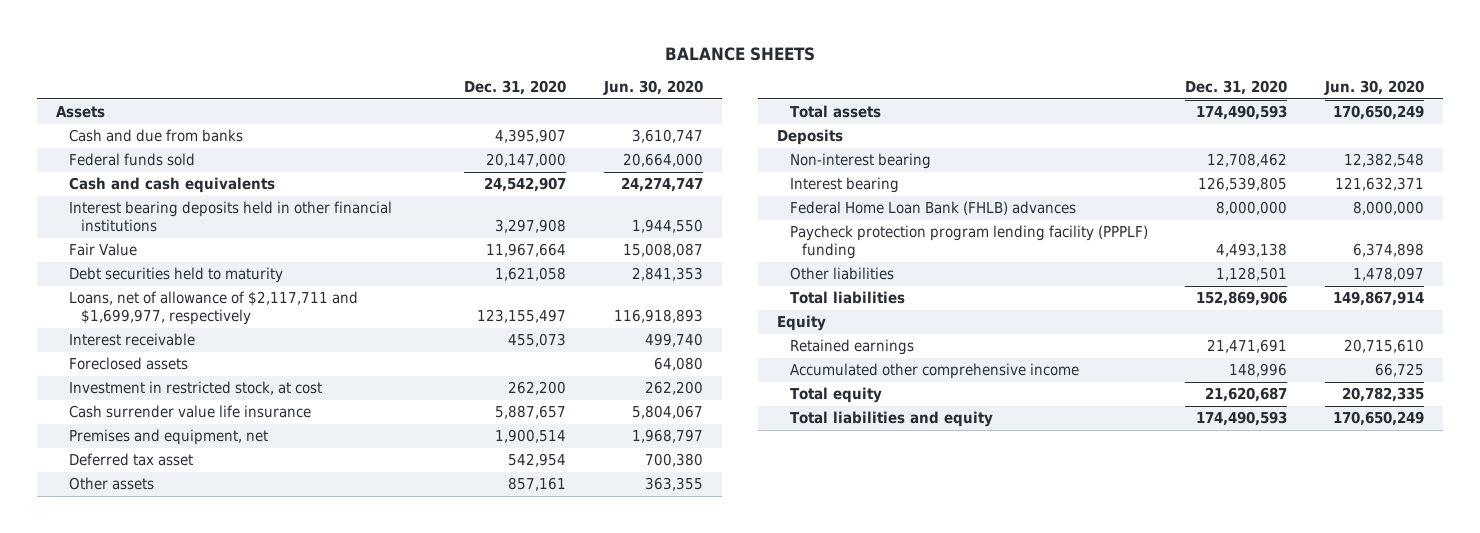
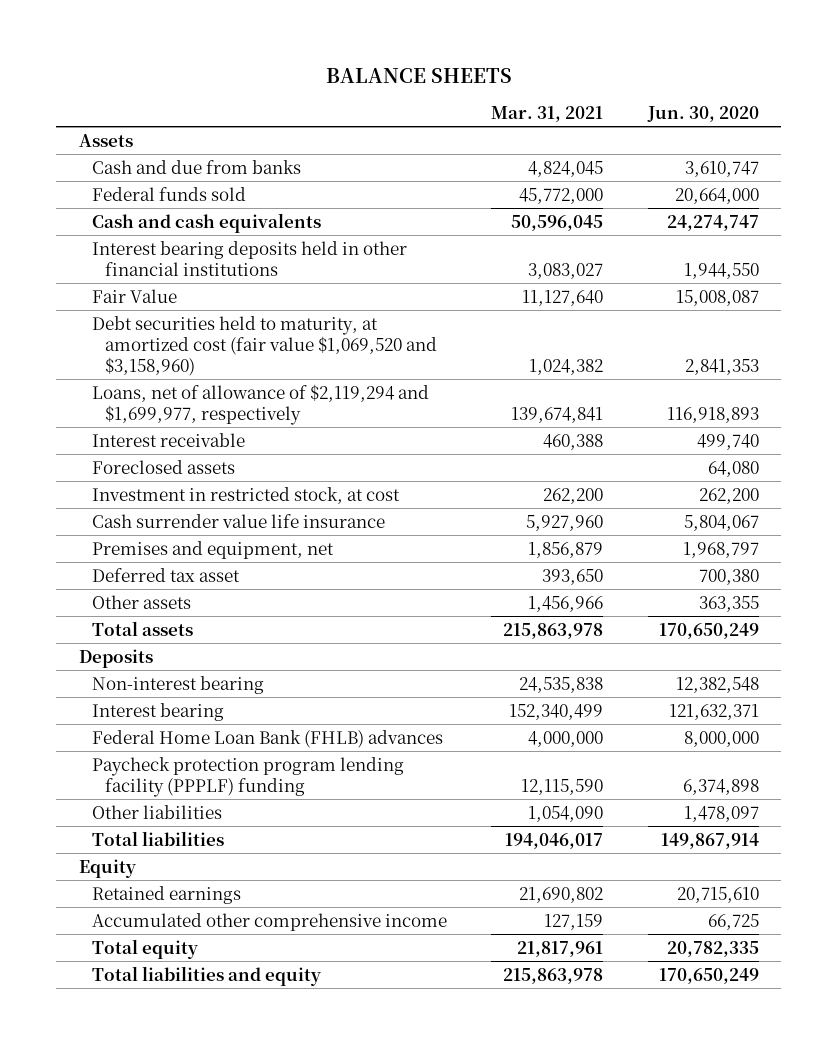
- | Dec. 31, 2020 | Jun. 30, 2020
+ | Mar. 31, 2021 | Jun. 30, 2020
- Debt securities held to maturity | 1,621,058 | 2,841,353
- Loans, net of allowance of $2,117,711 and $1,699,977, respectively | 123,155,497 | 116,918,893
+ Debt securities held to maturity, at amortized cost (fair value $1,069,520 and $3,158,960) | 1,024,382 | 2,841,353
+ Loans, net of allowance of $2,119,294 and $1,699,977, respectively | 139,674,841 | 116,918,893

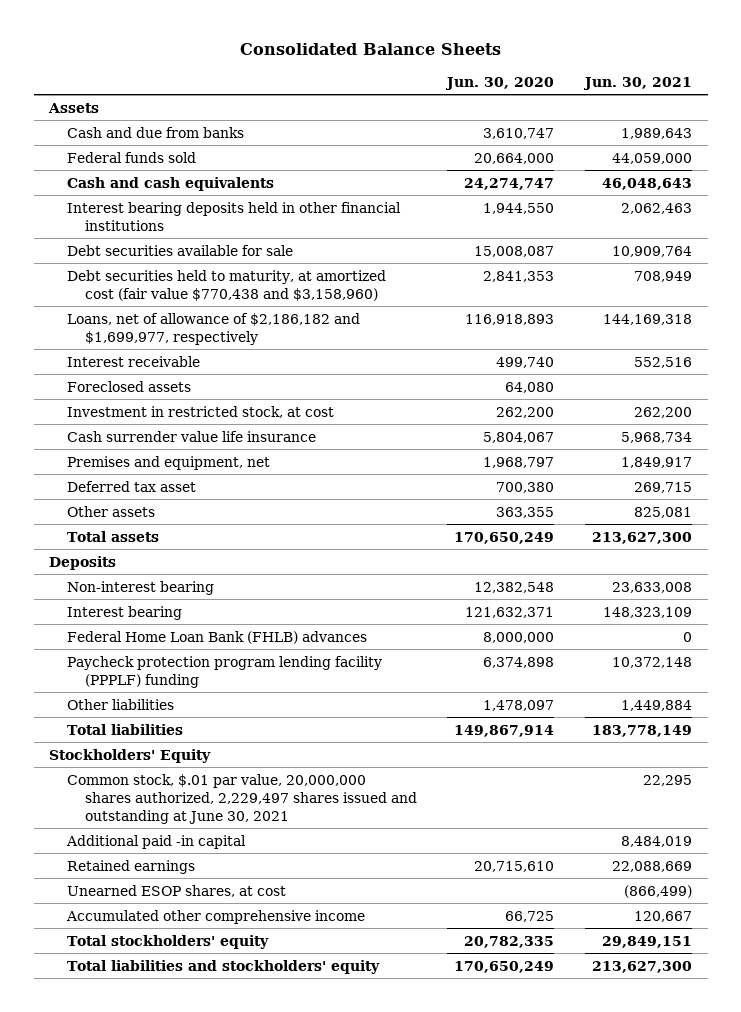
- BALANCE SHEETS
+ Consolidated Balance Sheets
- | Mar. 31, 2021 | Jun. 30, 2020
+ | Jun. 30, 2020 | Jun. 30, 2021
- Fair Value | 11,127,640 | 15,008,087
- Debt securities held to maturity, at amortized cost (fair value $1,069,520 and $3,158,960) | 1,024,382 | 2,841,353
- Loans, net of allowance of $2,119,294 and $1,699,977, respectively | 139,674,841 | 116,918,893
+ Debt securities available for sale | 15,008,087 | 10,909,764
+ Debt securities held to maturity, at amortized cost (fair value $770,438 and $3,158,960) | 2,841,353 | 708,949
+ Loans, net of allowance of $2,186,182 and $1,699,977, respectively | 116,918,893 | 144,169,318
- Equity
+ Stockholders' Equity
+ Common stock, $.01 par value, 20,000,000 shares authorized, 2,229,497 shares issued and outstanding at June 30, 2021 | | 22,295
+ Additional paid -in capital | | 8,484,019
+ Unearned ESOP shares, at cost | | (866,499)
- Total equity | 21,817,961 | 20,782,335
- Total liabilities and equity | 215,863,978 | 170,650,249
+ Total stockholders' equity | 20,782,335 | 29,849,151
+ Total liabilities and stockholders' equity | 170,650,249 | 213,627,300

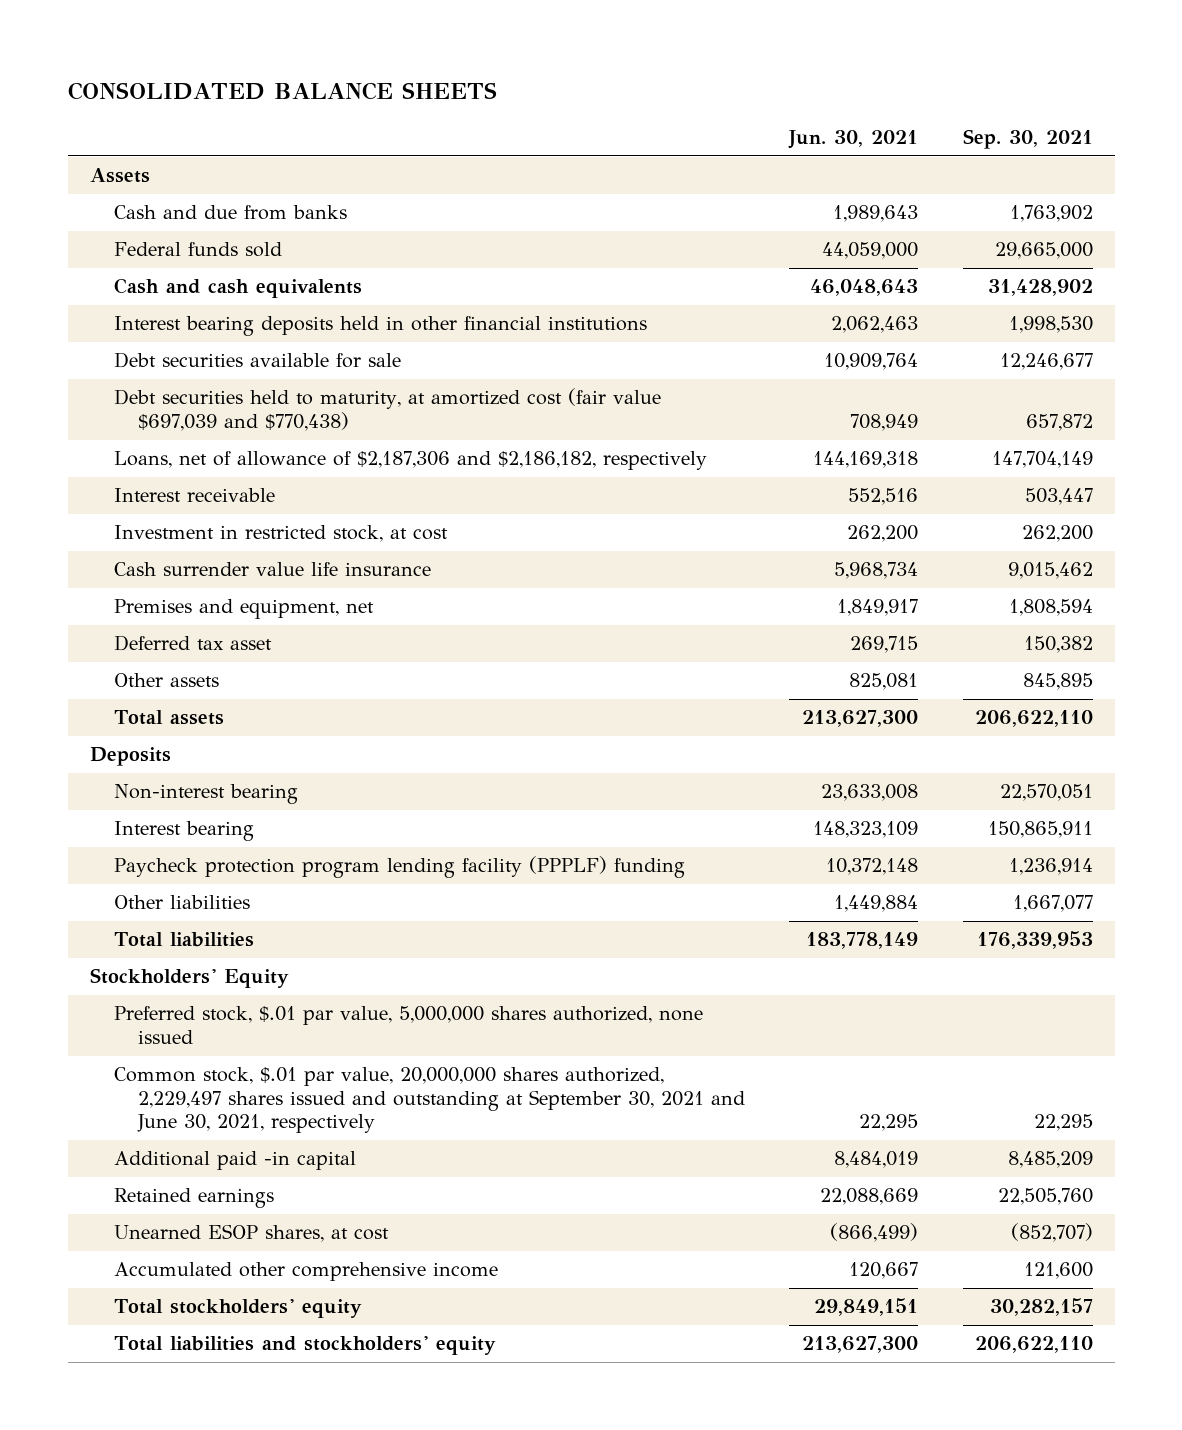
- Consolidated Balance Sheets
+ CONSOLIDATED BALANCE SHEETS
- | Jun. 30, 2020 | Jun. 30, 2021
+ | Jun. 30, 2021 | Sep. 30, 2021
- Debt securities held to maturity, at amortized cost (fair value $770,438 and $3,158,960) | 2,841,353 | 708,949
- Loans, net of allowance of $2,186,182 and $1,699,977, respectively | 116,918,893 | 144,169,318
+ Debt securities held to maturity, at amortized cost (fair value $697,039 and $770,438) | 708,949 | 657,872
+ Loans, net of allowance of $2,187,306 and $2,186,182, respectively | 144,169,318 | 147,704,149
- Foreclosed assets | 64,080 |
- Federal Home Loan Bank (FHLB) advances | 8,000,000 | 0
- Common stock, $.01 par value, 20,000,000 shares authorized, 2,229,497 shares issued and outstanding at June 30, 2021 | | 22,295
+ Preferred stock, $.01 par value, 5,000,000 shares authorized, none issued
+ Common stock, $.01 par value, 20,000,000 shares authorized, 2,229,497 shares issued and outstanding at September 30, 2021 and June 30, 2021, respectively | 22,295 | 22,295

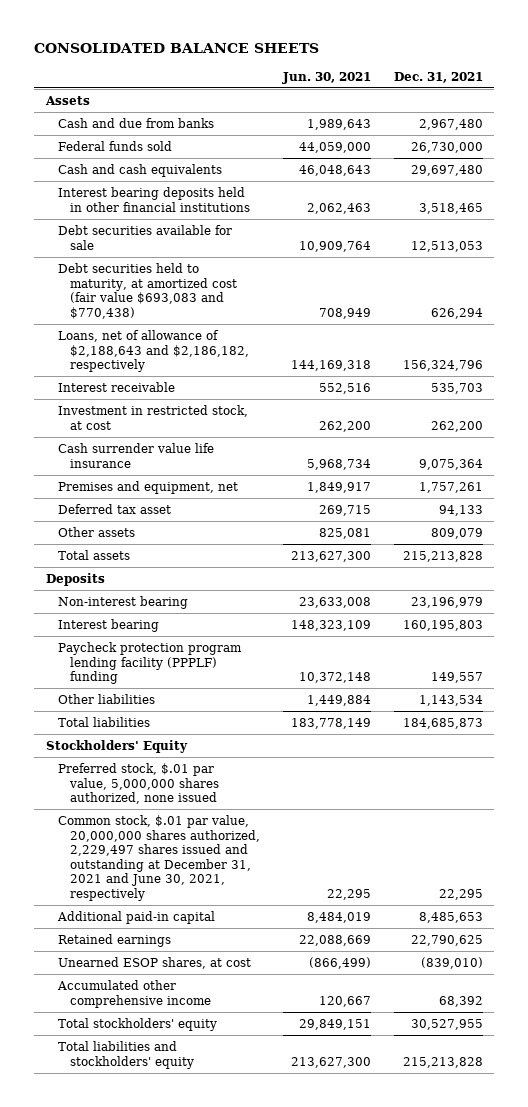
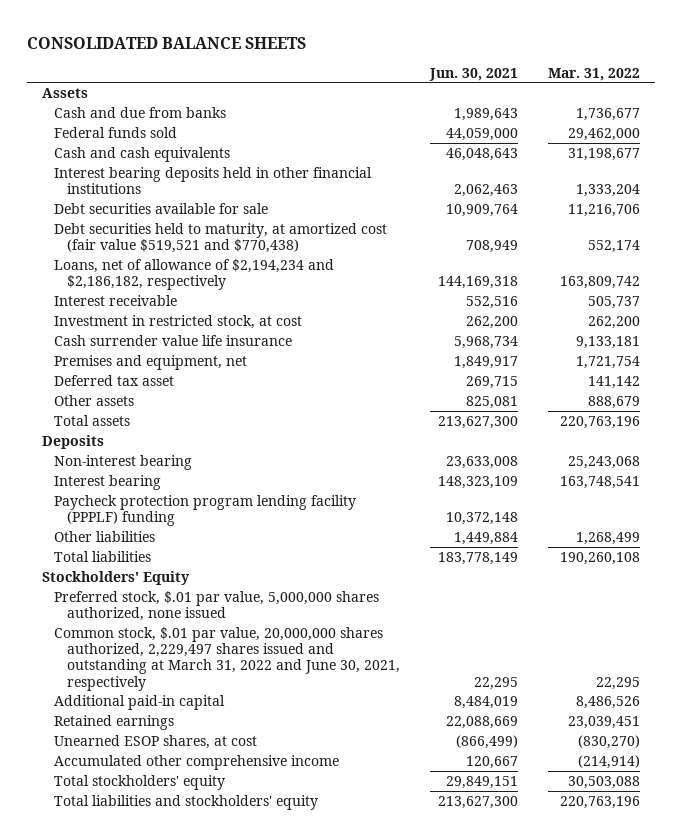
- | Jun. 30, 2021 | Dec. 31, 2021
+ | Jun. 30, 2021 | Mar. 31, 2022
- Debt securities held to maturity, at amortized cost (fair value $693,083 and $770,438) | 708,949 | 626,294
- Loans, net of allowance of $2,188,643 and $2,186,182, respectively | 144,169,318 | 156,324,796
+ Debt securities held to maturity, at amortized cost (fair value $519,521 and $770,438) | 708,949 | 552,174
+ Loans, net of allowance of $2,194,234 and $2,186,182, respectively | 144,169,318 | 163,809,742
- Common stock, $.01 par value, 20,000,000 shares authorized, 2,229,497 shares issued and outstanding at December 31, 2021 and June 30, 2021, respectively | 22,295 | 22,295
+ Common stock, $.01 par value, 20,000,000 shares authorized, 2,229,497 shares issued and outstanding at March 31, 2022 and June 30, 2021, respectively | 22,295 | 22,295

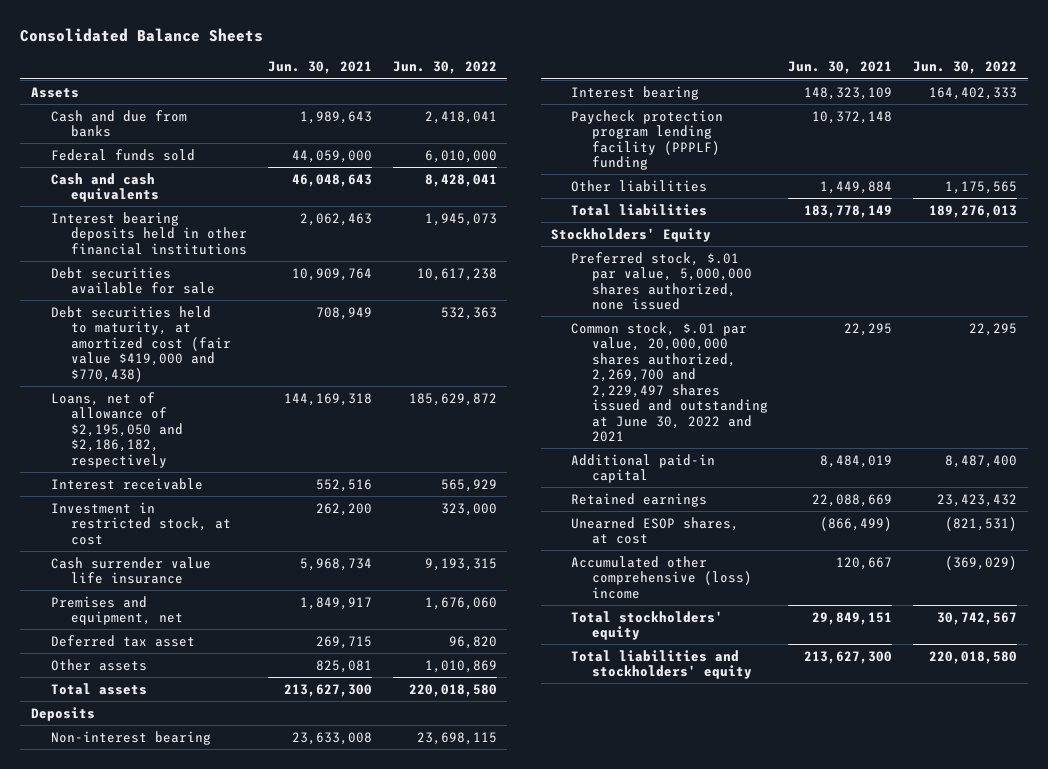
- CONSOLIDATED BALANCE SHEETS
+ Consolidated Balance Sheets
- | Jun. 30, 2021 | Mar. 31, 2022
+ | Jun. 30, 2021 | Jun. 30, 2022
- Debt securities held to maturity, at amortized cost (fair value $519,521 and $770,438) | 708,949 | 552,174
- Loans, net of allowance of $2,194,234 and $2,186,182, respectively | 144,169,318 | 163,809,742
+ Debt securities held to maturity, at amortized cost (fair value $419,000 and $770,438) | 708,949 | 532,363
+ Loans, net of allowance of $2,195,050 and $2,186,182, respectively | 144,169,318 | 185,629,872
- Common stock, $.01 par value, 20,000,000 shares authorized, 2,229,497 shares issued and outstanding at March 31, 2022 and June 30, 2021, respectively | 22,295 | 22,295
+ Common stock, $.01 par value, 20,000,000 shares authorized, 2,269,700 and 2,229,497 shares issued and outstanding at June 30, 2022 and 2021 | 22,295 | 22,295
- Accumulated other comprehensive income | 120,667 | (214,914)
+ Accumulated other comprehensive (loss) income | 120,667 | (369,029)

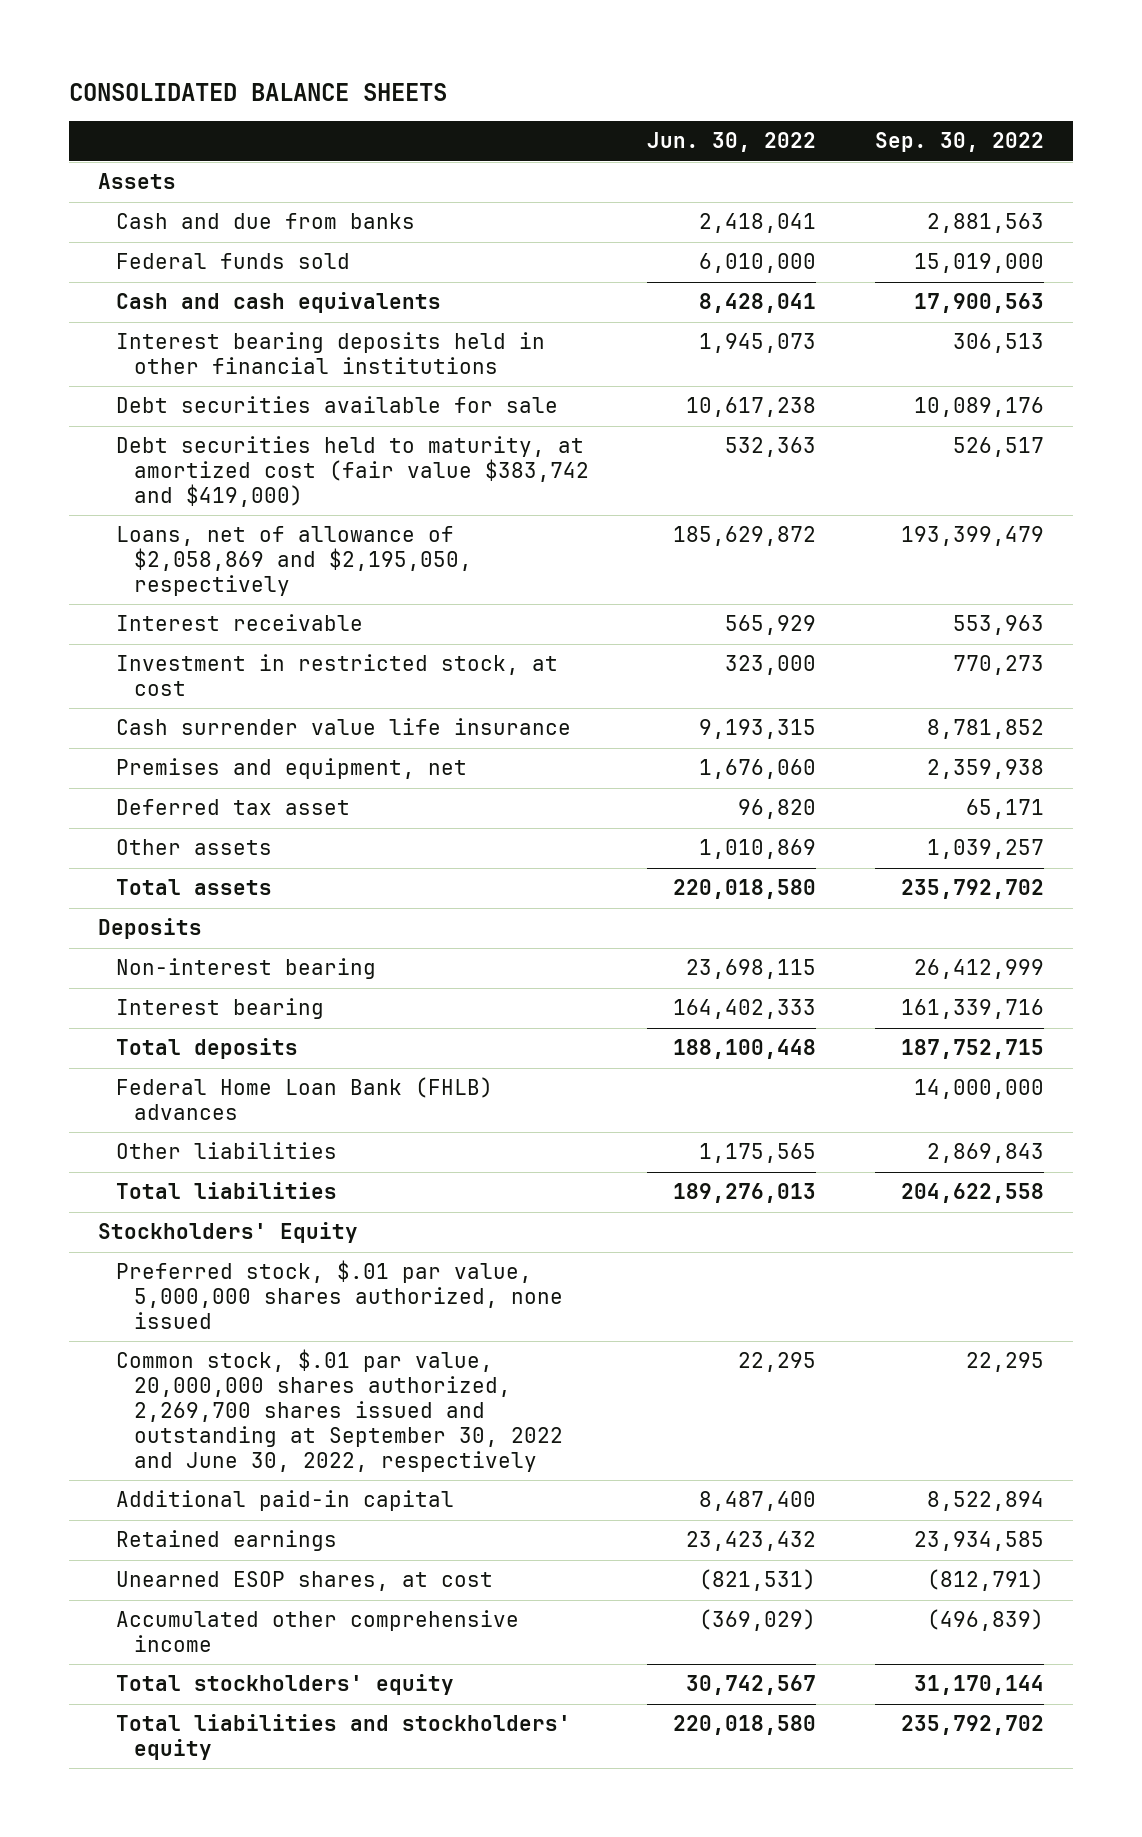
- Consolidated Balance Sheets
+ CONSOLIDATED BALANCE SHEETS
- | Jun. 30, 2021 | Jun. 30, 2022
+ | Jun. 30, 2022 | Sep. 30, 2022
- Debt securities held to maturity, at amortized cost (fair value $419,000 and $770,438) | 708,949 | 532,363
- Loans, net of allowance of $2,195,050 and $2,186,182, respectively | 144,169,318 | 185,629,872
+ Debt securities held to maturity, at amortized cost (fair value $383,742 and $419,000) | 532,363 | 526,517
+ Loans, net of allowance of $2,058,869 and $2,195,050, respectively | 185,629,872 | 193,399,479
- Paycheck protection program lending facility (PPPLF) funding | 10,372,148 |
+ Total deposits | 188,100,448 | 187,752,715
+ Federal Home Loan Bank (FHLB) advances | | 14,000,000
- Common stock, $.01 par value, 20,000,000 shares authorized, 2,269,700 and 2,229,497 shares issued and outstanding at June 30, 2022 and 2021 | 22,295 | 22,295
+ Common stock, $.01 par value, 20,000,000 shares authorized, 2,269,700 shares issued and outstanding at September 30, 2022 and June 30, 2022, respectively | 22,295 | 22,295
- Accumulated other comprehensive (loss) income | 120,667 | (369,029)
+ Accumulated other comprehensive income | (369,029) | (496,839)

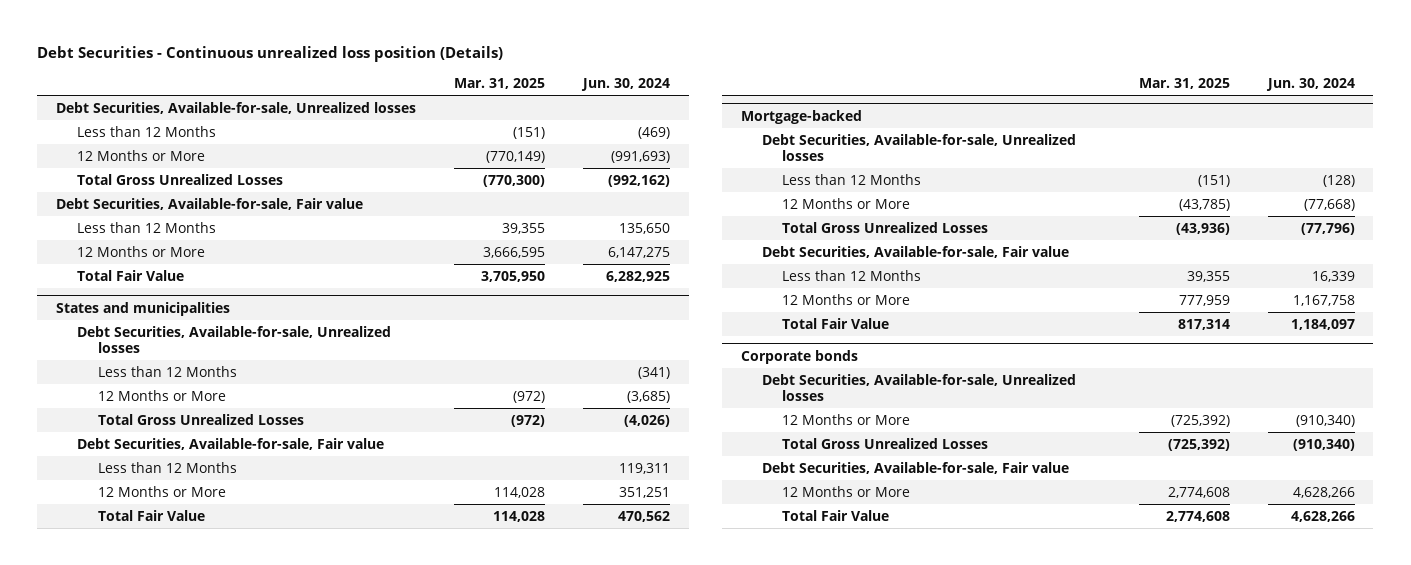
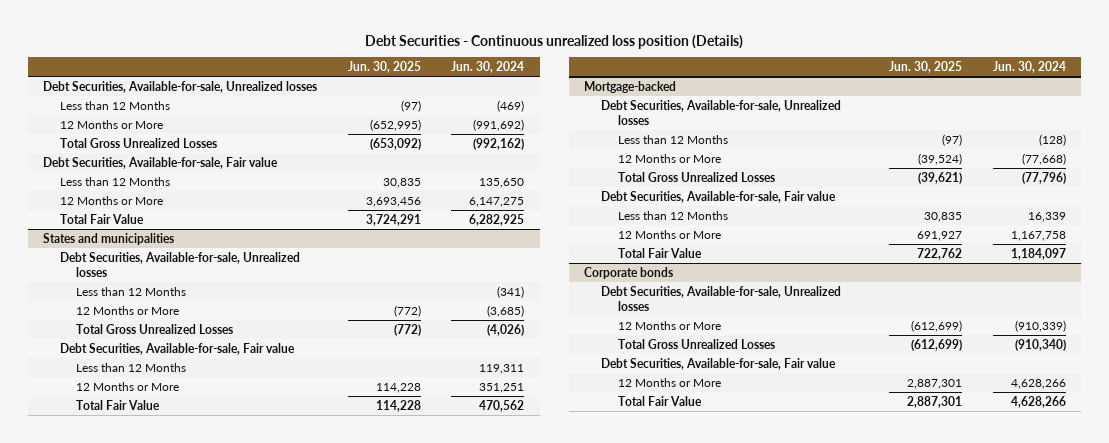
- | Mar. 31, 2025 | Jun. 30, 2024
+ | Jun. 30, 2025 | Jun. 30, 2024
- 12 Months or More | (770,149) | (991,693)
+ 12 Months or More | (652,995) | (991,692)
@ Corporate bonds
- 12 Months or More | (725,392) | (910,340)
+ 12 Months or More | (612,699) | (910,339)

